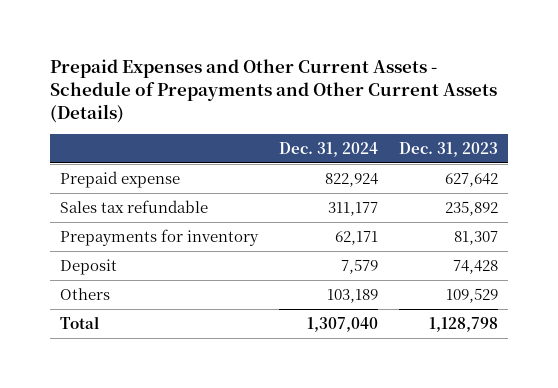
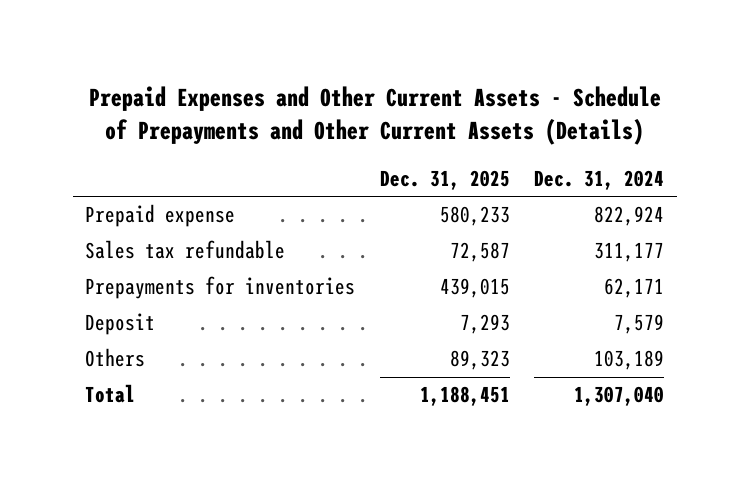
- | Dec. 31, 2024 | Dec. 31, 2023
+ | Dec. 31, 2025 | Dec. 31, 2024
- Prepayments for inventory | 62,171 | 81,307
+ Prepayments for inventories | 439,015 | 62,171

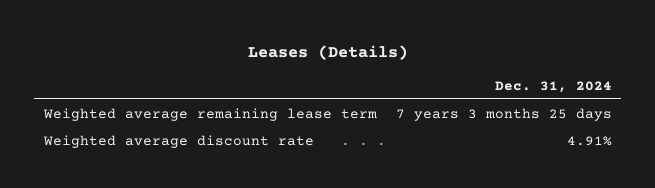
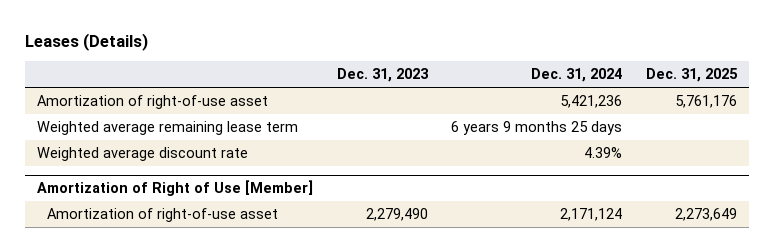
- | Dec. 31, 2024
+ | Dec. 31, 2023 | Dec. 31, 2024 | Dec. 31, 2025
- Weighted average remaining lease term | 7 years 3 months 25 days
- Weighted average discount rate | 4.91%
+ Amortization of right-of-use asset | | 5,421,236 | 5,761,176
+ Weighted average remaining lease term | | 6 years 9 months 25 days |
+ Weighted average discount rate | | 4.39% |
+ Amortization of Right of Use [Member]
+ Amortization of right-of-use asset | 2,279,490 | 2,171,124 | 2,273,649

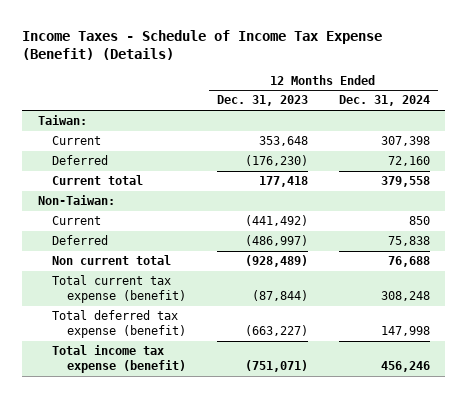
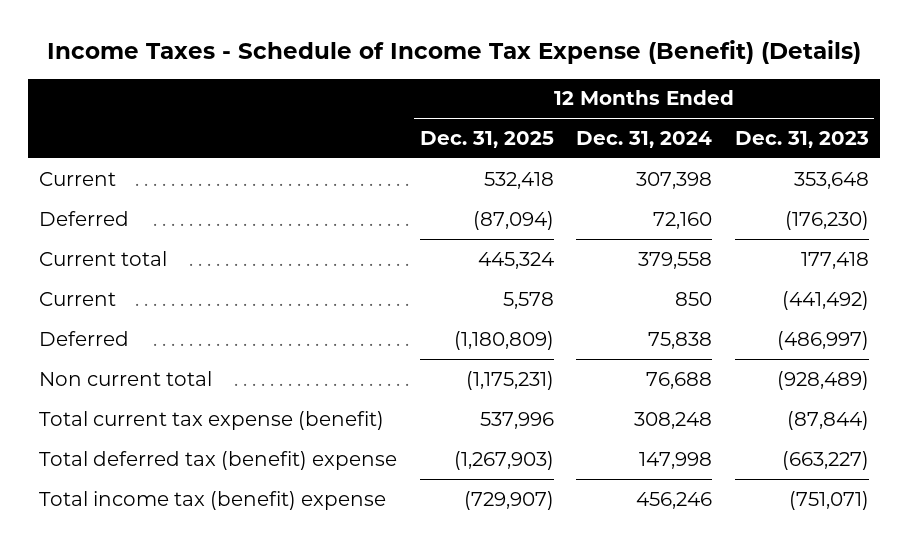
- | 12 Months Ended Dec. 31, 2023 | 12 Months Ended Dec. 31, 2024
+ | 12 Months Ended Dec. 31, 2025 | 12 Months Ended Dec. 31, 2024 | 12 Months Ended Dec. 31, 2023
- Taiwan:
- Non-Taiwan:
- Total deferred tax expense (benefit) | (663,227) | 147,998
- Total income tax expense (benefit) | (751,071) | 456,246
+ Total deferred tax (benefit) expense | (1,267,903) | 147,998 | (663,227)
+ Total income tax (benefit) expense | (729,907) | 456,246 | (751,071)

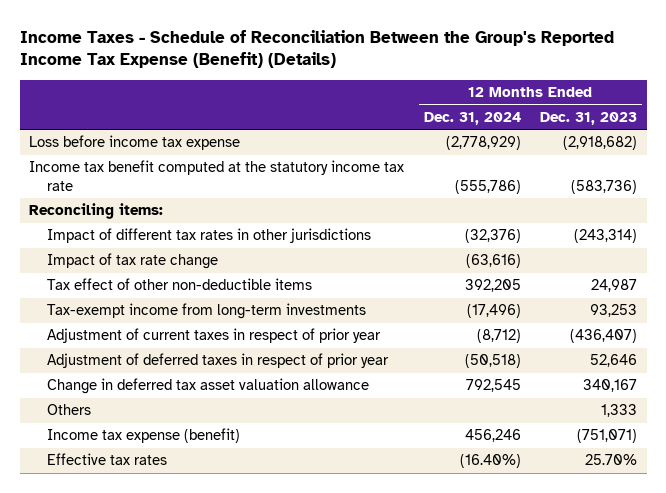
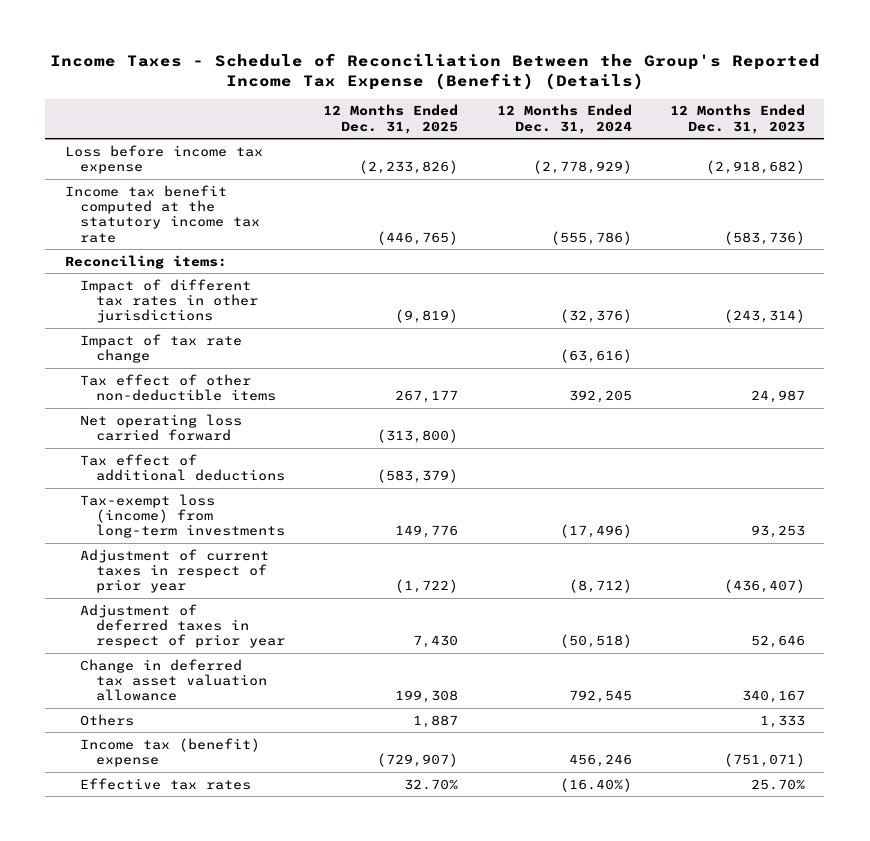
- | 12 Months Ended Dec. 31, 2024 | 12 Months Ended Dec. 31, 2023
+ | 12 Months Ended Dec. 31, 2025 | 12 Months Ended Dec. 31, 2024 | 12 Months Ended Dec. 31, 2023
- Tax-exempt income from long-term investments | (17,496) | 93,253
+ Net operating loss carried forward | (313,800) | |
+ Tax effect of additional deductions | (583,379) | |
+ Tax-exempt loss (income) from long-term investments | 149,776 | (17,496) | 93,253
- Income tax expense (benefit) | 456,246 | (751,071)
+ Income tax (benefit) expense | (729,907) | 456,246 | (751,071)

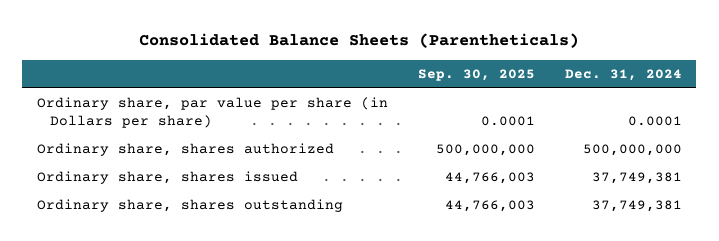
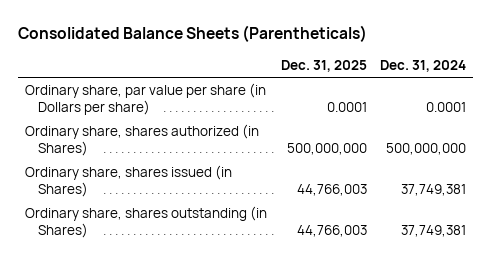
- | Sep. 30, 2025 | Dec. 31, 2024
+ | Dec. 31, 2025 | Dec. 31, 2024
- Ordinary share, shares authorized | 500,000,000 | 500,000,000
- Ordinary share, shares issued | 44,766,003 | 37,749,381
- Ordinary share, shares outstanding | 44,766,003 | 37,749,381
+ Ordinary share, shares authorized (in Shares) | 500,000,000 | 500,000,000
+ Ordinary share, shares issued (in Shares) | 44,766,003 | 37,749,381
+ Ordinary share, shares outstanding (in Shares) | 44,766,003 | 37,749,381

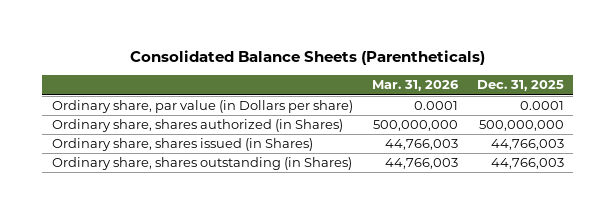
- | Dec. 31, 2025 | Dec. 31, 2024
+ | Mar. 31, 2026 | Dec. 31, 2025
- Ordinary share, par value per share (in Dollars per share) | 0.0001 | 0.0001
+ Ordinary share, par value (in Dollars per share) | 0.0001 | 0.0001

